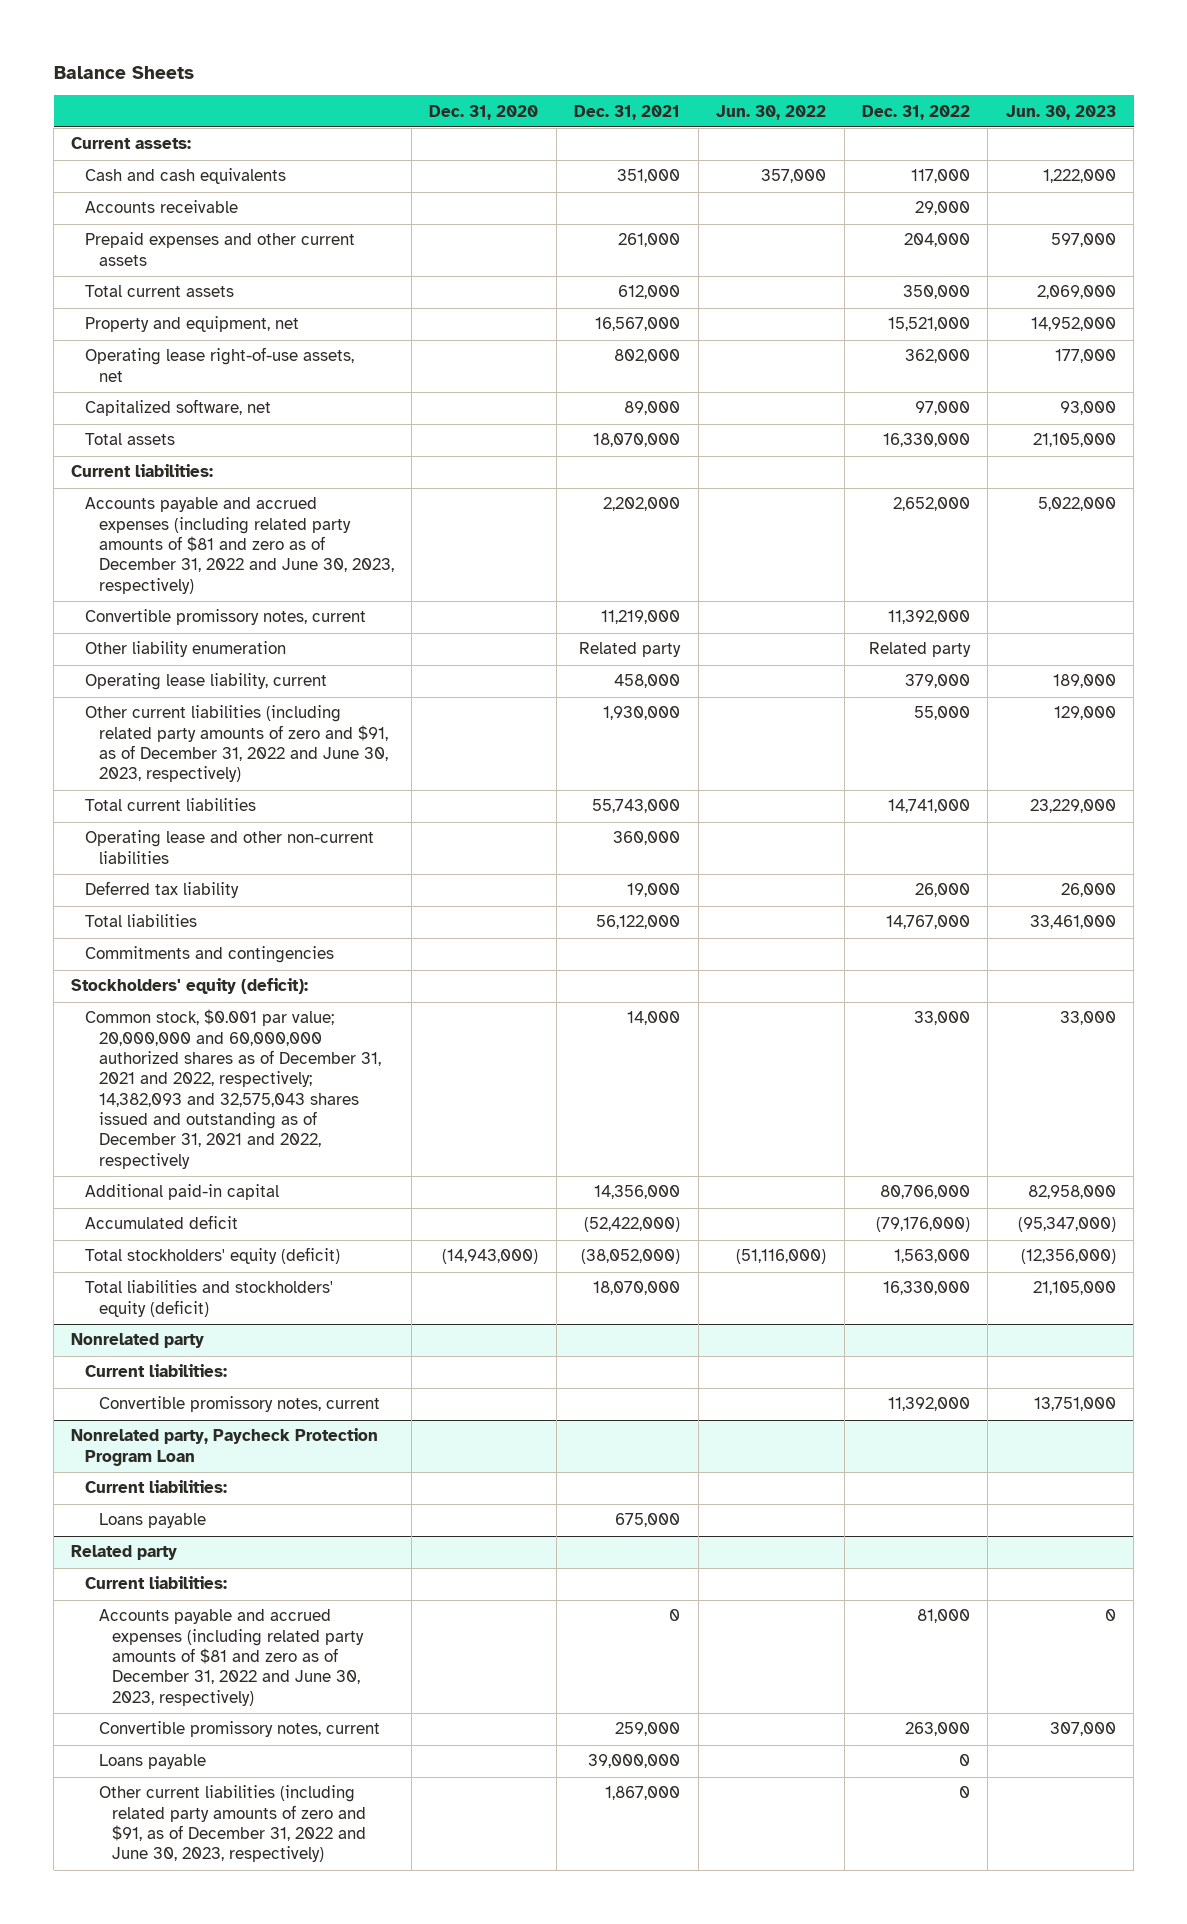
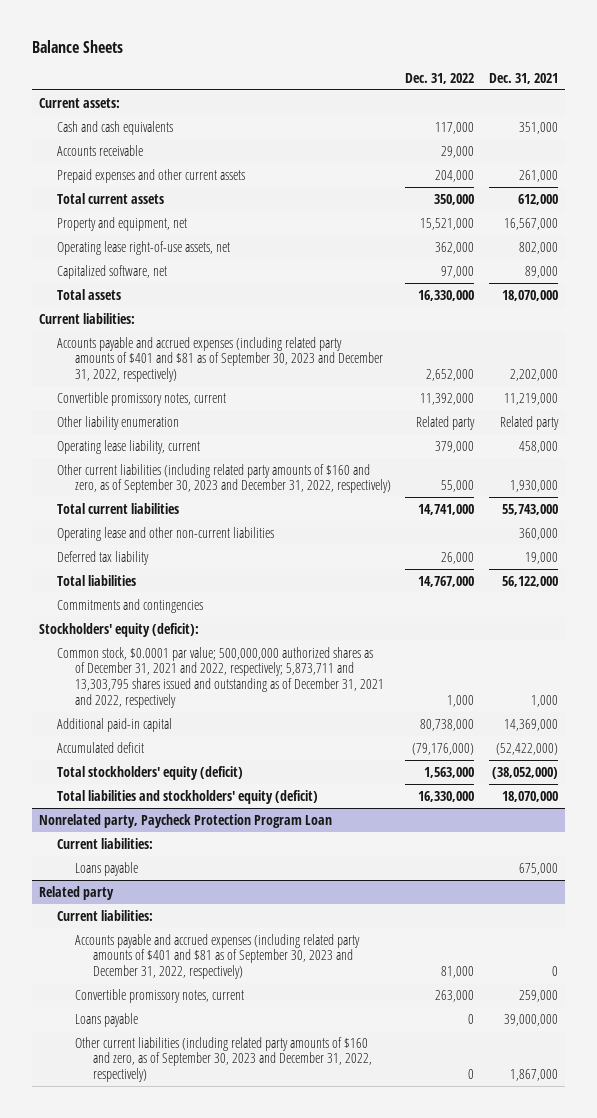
- | Dec. 31, 2020 | Dec. 31, 2021 | Jun. 30, 2022 | Dec. 31, 2022 | Jun. 30, 2023
+ | Dec. 31, 2022 | Dec. 31, 2021
- Accounts payable and accrued expenses (including related party amounts of $81 and zero as of December 31, 2022 and June 30, 2023, respectively) | | 2,202,000 | | 2,652,000 | 5,022,000
+ Accounts payable and accrued expenses (including related party amounts of $401 and $81 as of September 30, 2023 and December 31, 2022, respectively) | 2,652,000 | 2,202,000
- Other current liabilities (including related party amounts of zero and $91, as of December 31, 2022 and June 30, 2023, respectively) | | 1,930,000 | | 55,000 | 129,000
+ Other current liabilities (including related party amounts of $160 and zero, as of September 30, 2023 and December 31, 2022, respectively) | 55,000 | 1,930,000
- Common stock, $0.001 par value; 20,000,000 and 60,000,000 authorized shares as of December 31, 2021 and 2022, respectively; 14,382,093 and 32,575,043 shares issued and outstanding as of December 31, 2021 and 2022, respectively | | 14,000 | | 33,000 | 33,000
- Additional paid-in capital | | 14,356,000 | | 80,706,000 | 82,958,000
+ Common stock, $0.0001 par value; 500,000,000 authorized shares as of December 31, 2021 and 2022, respectively; 5,873,711 and 13,303,795 shares issued and outstanding as of December 31, 2021 and 2022, respectively | 1,000 | 1,000
+ Additional paid-in capital | 80,738,000 | 14,369,000
- Nonrelated party
- Current liabilities:
- Convertible promissory notes, current | | | | 11,392,000 | 13,751,000
@ Related party
- Accounts payable and accrued expenses (including related party amounts of $81 and zero as of December 31, 2022 and June 30, 2023, respectively) | | 0 | | 81,000 | 0
+ Accounts payable and accrued expenses (including related party amounts of $401 and $81 as of September 30, 2023 and December 31, 2022, respectively) | 81,000 | 0
- Other current liabilities (including related party amounts of zero and $91, as of December 31, 2022 and June 30, 2023, respectively) | | 1,867,000 | | 0 |
+ Other current liabilities (including related party amounts of $160 and zero, as of September 30, 2023 and December 31, 2022, respectively) | 0 | 1,867,000

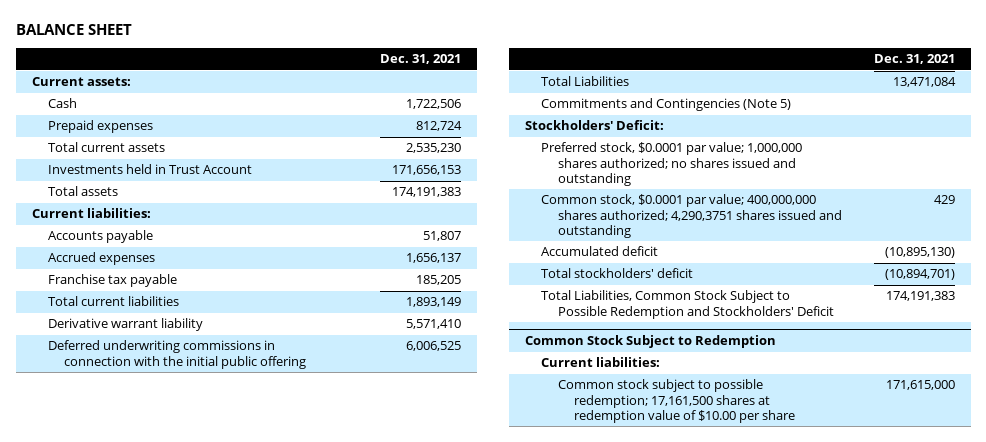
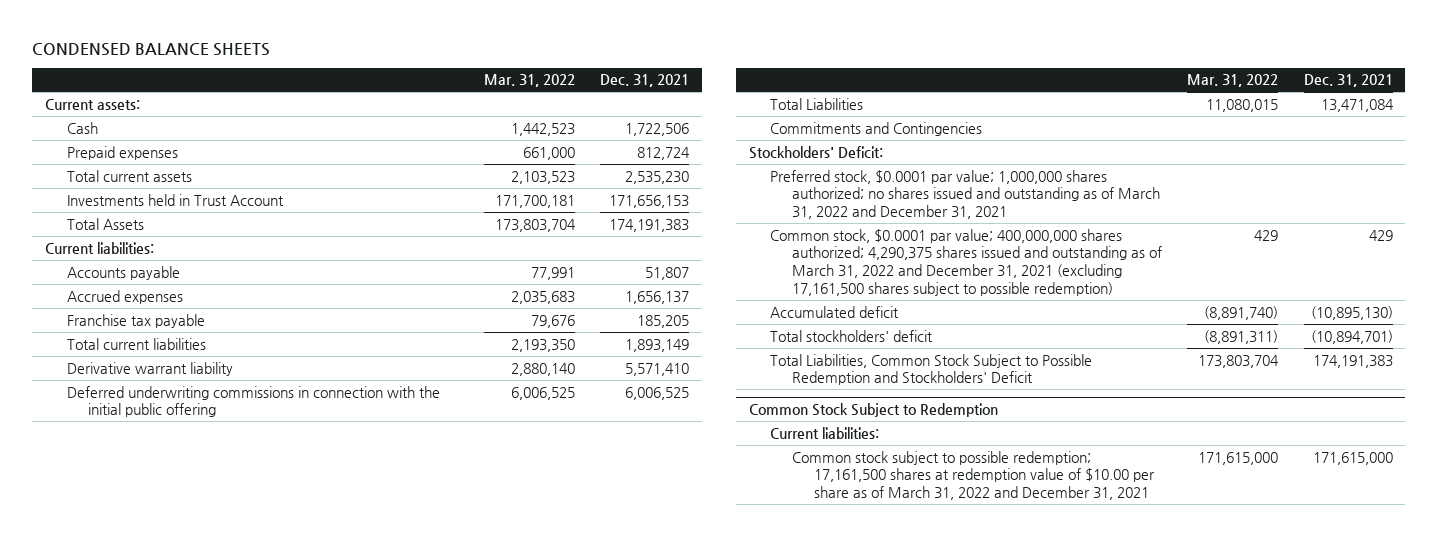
- BALANCE SHEET
+ CONDENSED BALANCE SHEETS
- | Dec. 31, 2021
+ | Mar. 31, 2022 | Dec. 31, 2021
- Total assets | 174,191,383
+ Total Assets | 173,803,704 | 174,191,383
- Commitments and Contingencies (Note 5)
+ Commitments and Contingencies
- Preferred stock, $0.0001 par value; 1,000,000 shares authorized; no shares issued and outstanding
- Common stock, $0.0001 par value; 400,000,000 shares authorized; 4,290,3751 shares issued and outstanding | 429
+ Preferred stock, $0.0001 par value; 1,000,000 shares authorized; no shares issued and outstanding as of March 31, 2022 and December 31, 2021
+ Common stock, $0.0001 par value; 400,000,000 shares authorized; 4,290,375 shares issued and outstanding as of March 31, 2022 and December 31, 2021 (excluding 17,161,500 shares subject to possible redemption) | 429 | 429
@ Common Stock Subject to Redemption
- Common stock subject to possible redemption; 17,161,500 shares at redemption value of $10.00 per share | 171,615,000
+ Common stock subject to possible redemption; 17,161,500 shares at redemption value of $10.00 per share as of March 31, 2022 and December 31, 2021 | 171,615,000 | 171,615,000

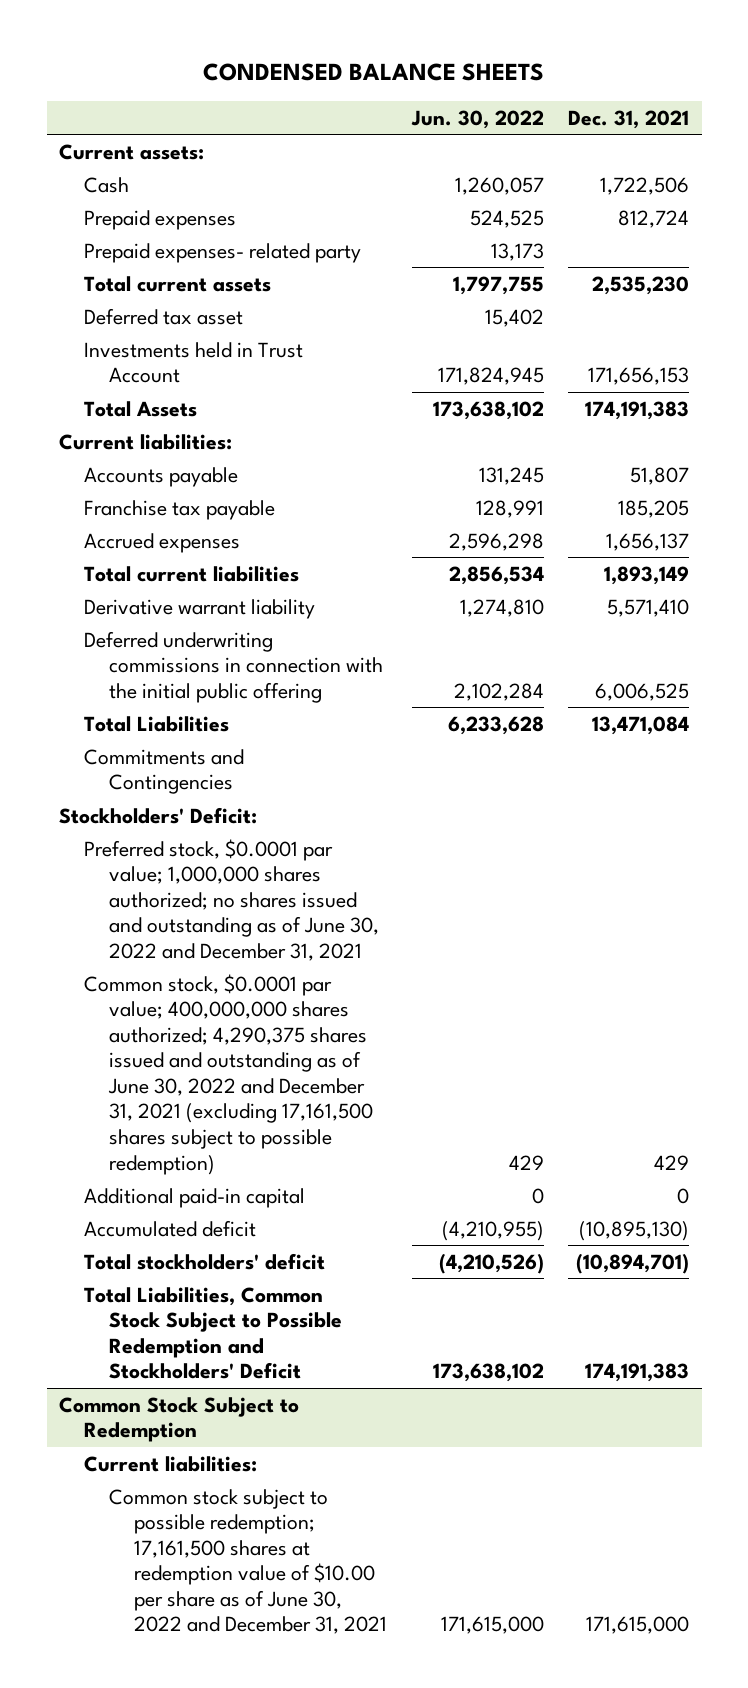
- | Mar. 31, 2022 | Dec. 31, 2021
+ | Jun. 30, 2022 | Dec. 31, 2021
+ Prepaid expenses- related party | 13,173 |
+ Deferred tax asset | 15,402 |
moved down: Accrued expenses | 2,596,298 | 1,656,137
- Preferred stock, $0.0001 par value; 1,000,000 shares authorized; no shares issued and outstanding as of March 31, 2022 and December 31, 2021
- Common stock, $0.0001 par value; 400,000,000 shares authorized; 4,290,375 shares issued and outstanding as of March 31, 2022 and December 31, 2021 (excluding 17,161,500 shares subject to possible redemption) | 429 | 429
+ Preferred stock, $0.0001 par value; 1,000,000 shares authorized; no shares issued and outstanding as of June 30, 2022 and December 31, 2021
+ Common stock, $0.0001 par value; 400,000,000 shares authorized; 4,290,375 shares issued and outstanding as of June 30, 2022 and December 31, 2021 (excluding 17,161,500 shares subject to possible redemption) | 429 | 429
+ Additional paid-in capital | 0 | 0
@ Common Stock Subject to Redemption
- Common stock subject to possible redemption; 17,161,500 shares at redemption value of $10.00 per share as of March 31, 2022 and December 31, 2021 | 171,615,000 | 171,615,000
+ Common stock subject to possible redemption; 17,161,500 shares at redemption value of $10.00 per share as of June 30, 2022 and December 31, 2021 | 171,615,000 | 171,615,000

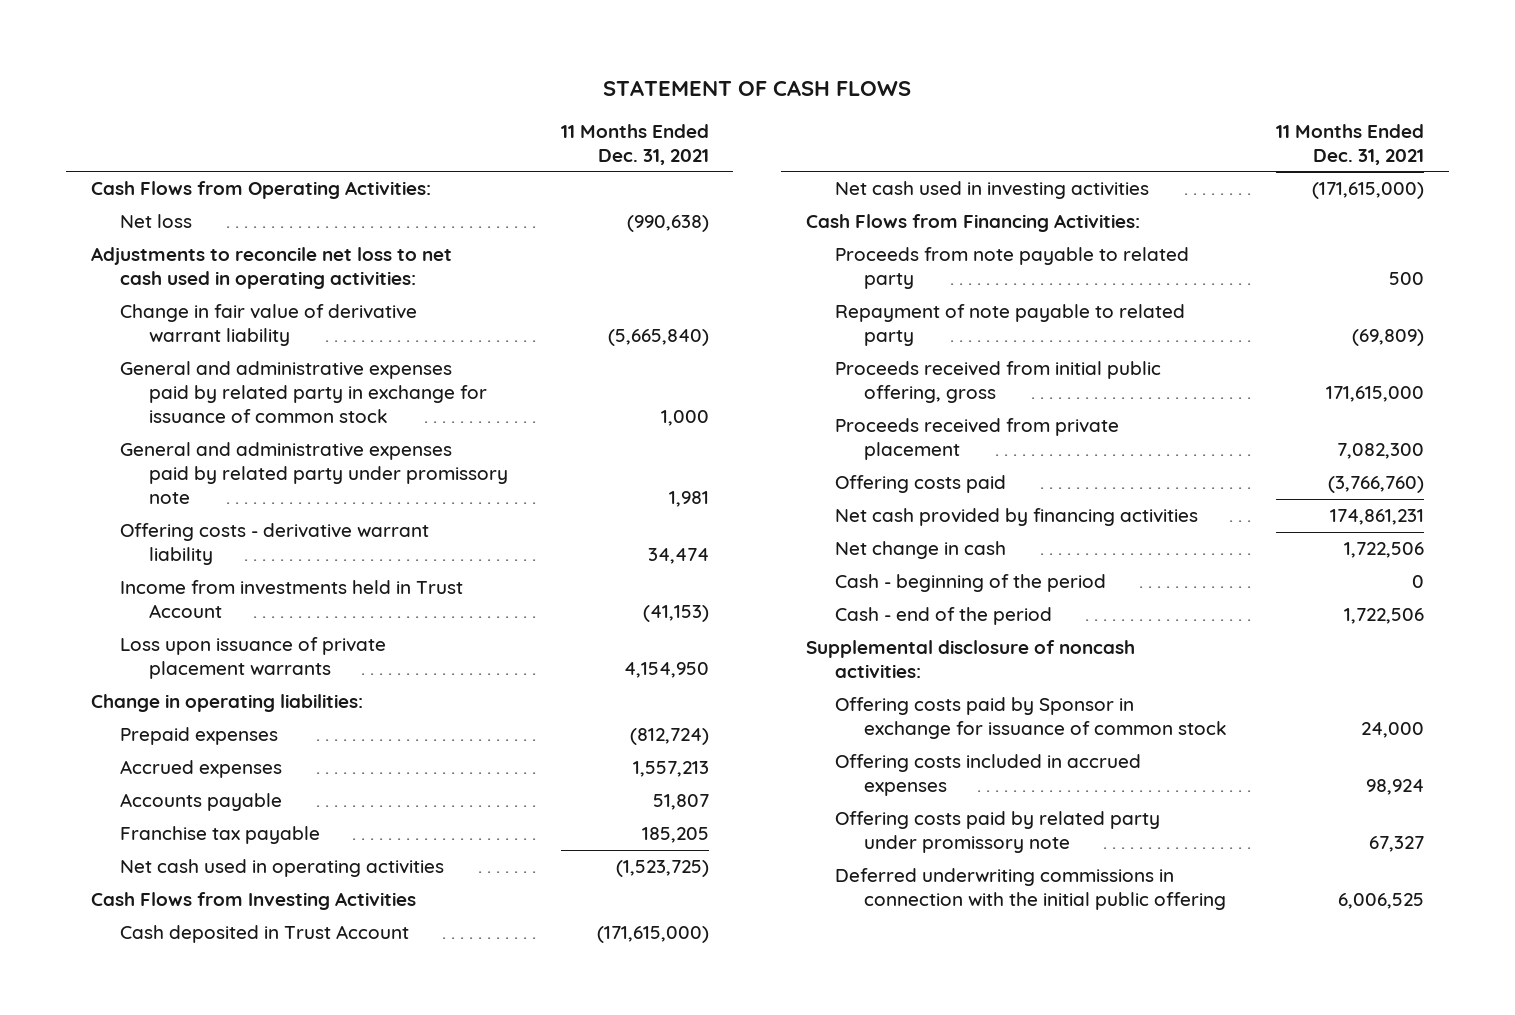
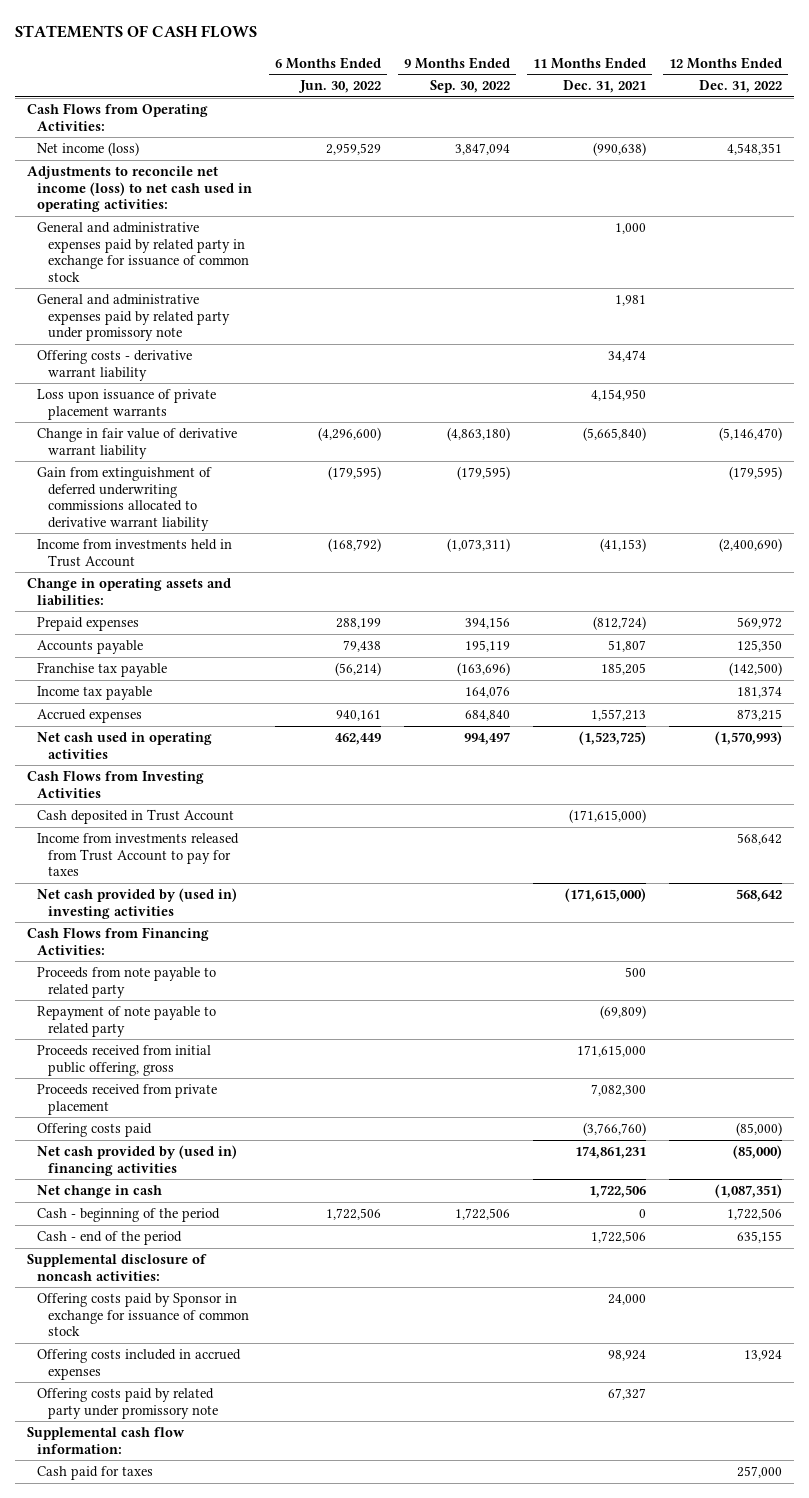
- STATEMENT OF CASH FLOWS
+ STATEMENTS OF CASH FLOWS
- | 11 Months Ended Dec. 31, 2021
+ | 6 Months Ended Jun. 30, 2022 | 9 Months Ended Sep. 30, 2022 | 11 Months Ended Dec. 31, 2021 | 12 Months Ended Dec. 31, 2022
- Net loss | (990,638)
- Adjustments to reconcile net loss to net cash used in operating activities:
+ Net income (loss) | 2,959,529 | 3,847,094 | (990,638) | 4,548,351
+ Adjustments to reconcile net income (loss) to net cash used in operating activities:
- Change in operating liabilities:
moved down: Change in fair value of derivative warrant liability | (4,296,600) | (4,863,180) | (5,665,840) | (5,146,470)
+ Gain from extinguishment of deferred underwriting commissions allocated to derivative warrant liability | (179,595) | (179,595) | | (179,595)
moved down: Income from investments held in Trust Account | (168,792) | (1,073,311) | (41,153) | (2,400,690)
+ Change in operating assets and liabilities:
+ Income tax payable | | 164,076 | | 181,374
moved down: Accrued expenses | 940,161 | 684,840 | 1,557,213 | 873,215
- Net cash used in investing activities | (171,615,000)
+ Income from investments released from Trust Account to pay for taxes | | | | 568,642
+ Net cash provided by (used in) investing activities | | | (171,615,000) | 568,642
- Net cash provided by financing activities | 174,861,231
+ Net cash provided by (used in) financing activities | | | 174,861,231 | (85,000)
- Deferred underwriting commissions in connection with the initial public offering | 6,006,525
+ Supplemental cash flow information:
+ Cash paid for taxes | | | | 257,000

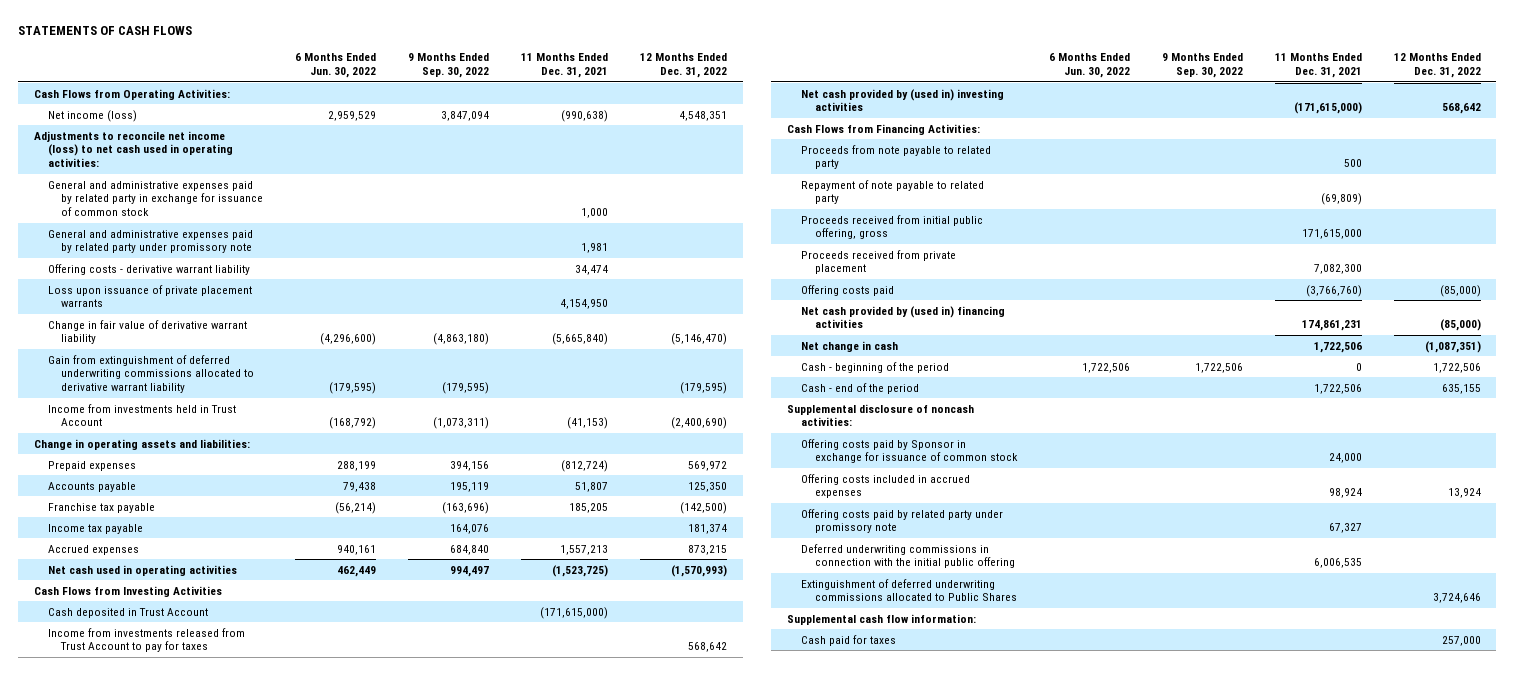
+ Deferred underwriting commissions in connection with the initial public offering | | | 6,006,535 |
+ Extinguishment of deferred underwriting commissions allocated to Public Shares | | | | 3,724,646

